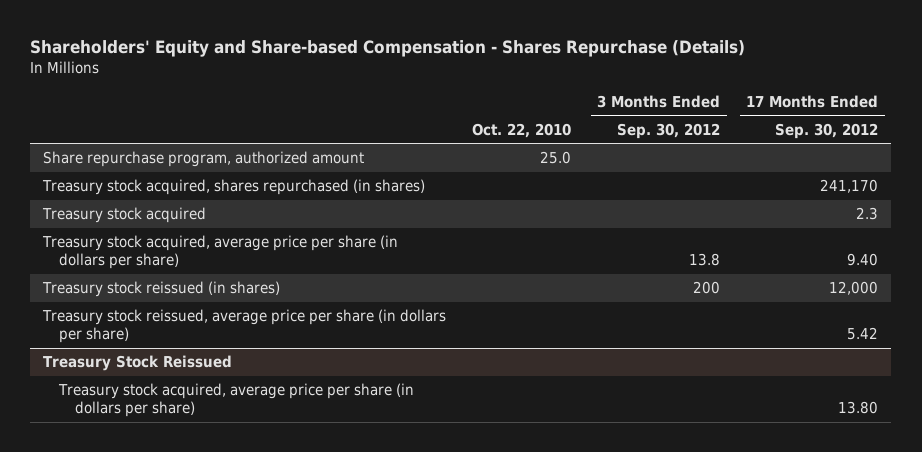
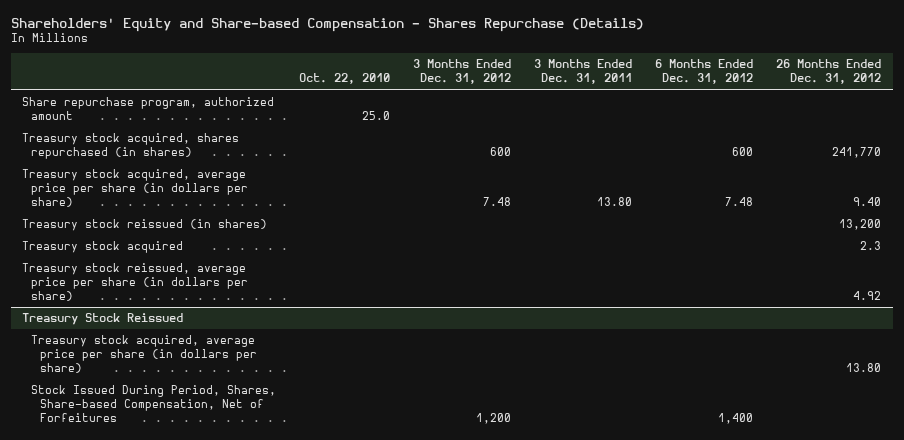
- | Oct. 22, 2010 | 3 Months Ended Sep. 30, 2012 | 17 Months Ended Sep. 30, 2012
+ | Oct. 22, 2010 | 3 Months Ended Dec. 31, 2012 | 3 Months Ended Dec. 31, 2011 | 6 Months Ended Dec. 31, 2012 | 26 Months Ended Dec. 31, 2012
moved down: Treasury stock acquired | | | | | 2.3
@ Treasury Stock Reissued
+ Stock Issued During Period, Shares, Share-based Compensation, Net of Forfeitures | | 1,200 | | 1,400 |

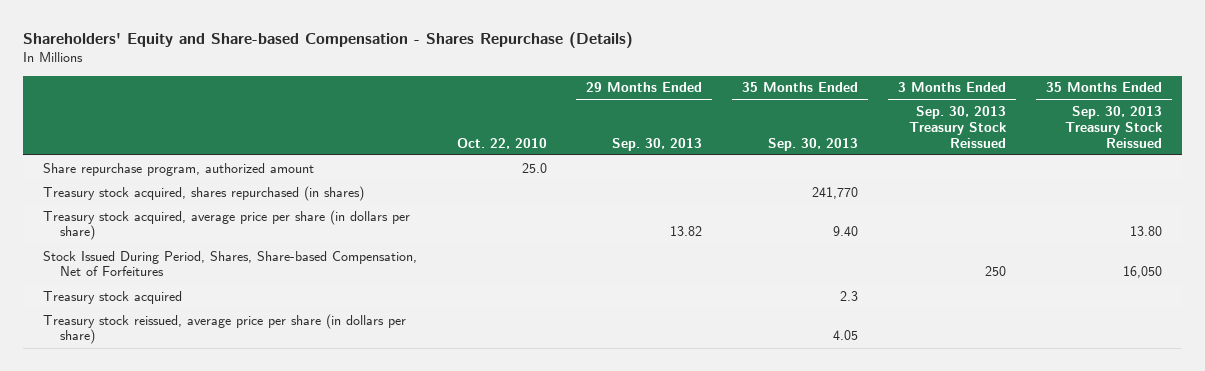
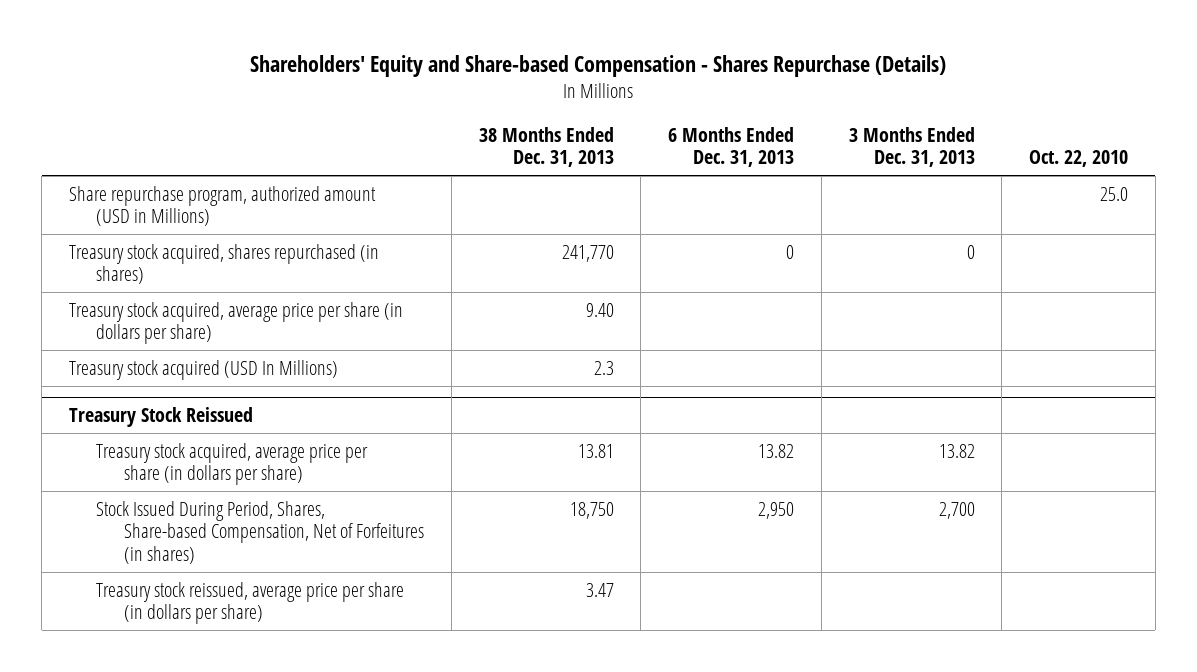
- | Oct. 22, 2010 | 29 Months Ended Sep. 30, 2013 | 35 Months Ended Sep. 30, 2013 | 3 Months Ended Sep. 30, 2013 Treasury Stock Reissued | 35 Months Ended Sep. 30, 2013 Treasury Stock Reissued
+ | 38 Months Ended Dec. 31, 2013 | 6 Months Ended Dec. 31, 2013 | 3 Months Ended Dec. 31, 2013 | Oct. 22, 2010
- Share repurchase program, authorized amount | 25.0 | | | |
+ Share repurchase program, authorized amount (USD in Millions) | | | | 25.0
- Stock Issued During Period, Shares, Share-based Compensation, Net of Forfeitures | | | | 250 | 16,050
- Treasury stock acquired | | | 2.3 | |
- Treasury stock reissued, average price per share (in dollars per share) | | | 4.05 | |
+ Treasury stock acquired (USD In Millions) | 2.3 | | |
+ Treasury Stock Reissued
+ Treasury stock acquired, average price per share (in dollars per share) | 13.81 | 13.82 | 13.82 |
+ Stock Issued During Period, Shares, Share-based Compensation, Net of Forfeitures (in shares) | 18,750 | 2,950 | 2,700 |
+ Treasury stock reissued, average price per share (in dollars per share) | 3.47 | | |

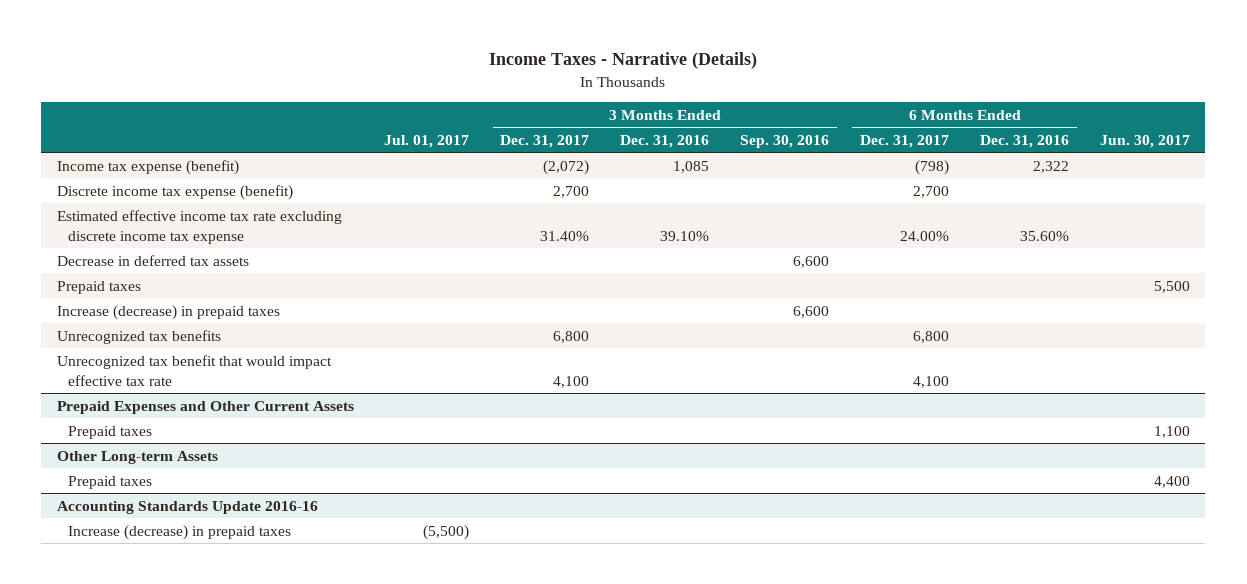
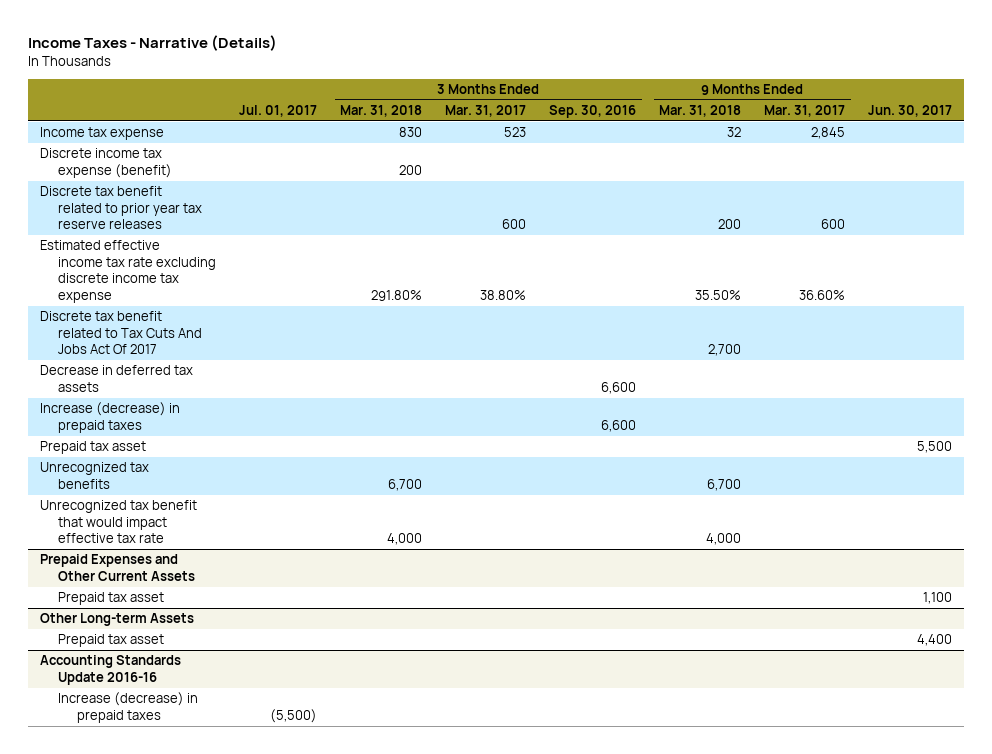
- | Jul. 01, 2017 | 3 Months Ended Dec. 31, 2017 | 3 Months Ended Dec. 31, 2016 | 3 Months Ended Sep. 30, 2016 | 6 Months Ended Dec. 31, 2017 | 6 Months Ended Dec. 31, 2016 | Jun. 30, 2017
+ | Jul. 01, 2017 | 3 Months Ended Mar. 31, 2018 | 3 Months Ended Mar. 31, 2017 | 3 Months Ended Sep. 30, 2016 | 9 Months Ended Mar. 31, 2018 | 9 Months Ended Mar. 31, 2017 | Jun. 30, 2017
- Income tax expense (benefit) | | (2,072) | 1,085 | | (798) | 2,322 |
+ Income tax expense | | 830 | 523 | | 32 | 2,845 |
+ Discrete tax benefit related to prior year tax reserve releases | | | 600 | | 200 | 600 |
+ Discrete tax benefit related to Tax Cuts And Jobs Act Of 2017 | | | | | 2,700 | |
- Prepaid taxes | | | | | | | 5,500
+ Prepaid tax asset | | | | | | | 5,500
@ Prepaid Expenses and Other Current Assets
- Prepaid taxes | | | | | | | 1,100
+ Prepaid tax asset | | | | | | | 1,100
@ Other Long-term Assets
- Prepaid taxes | | | | | | | 4,400
+ Prepaid tax asset | | | | | | | 4,400

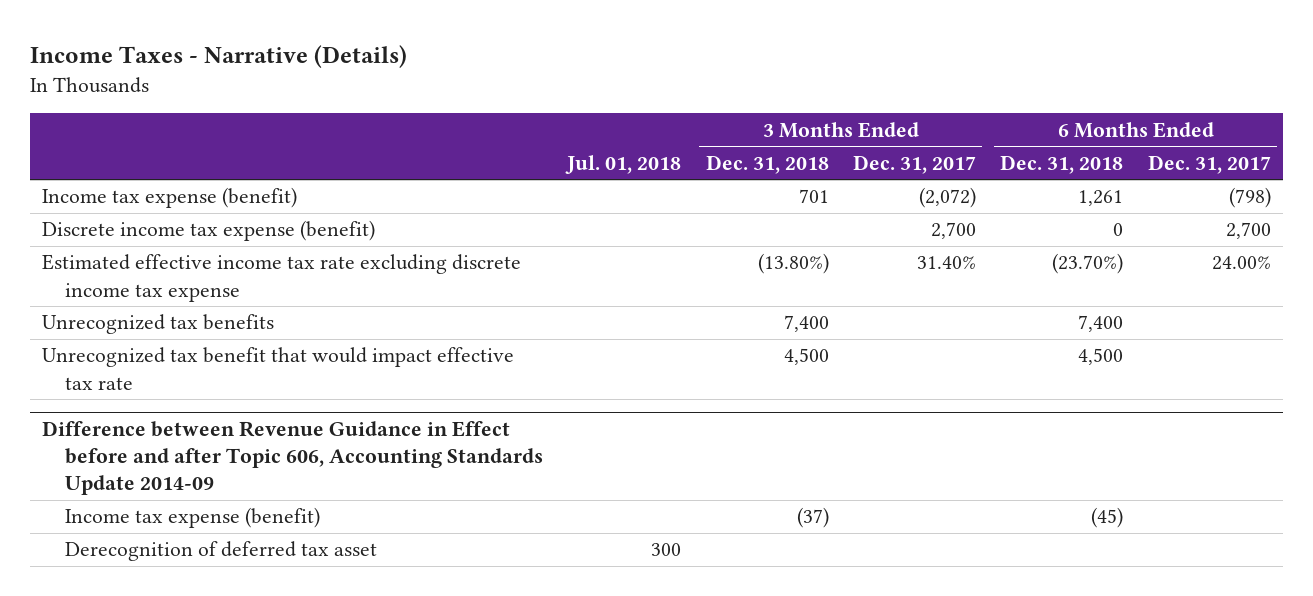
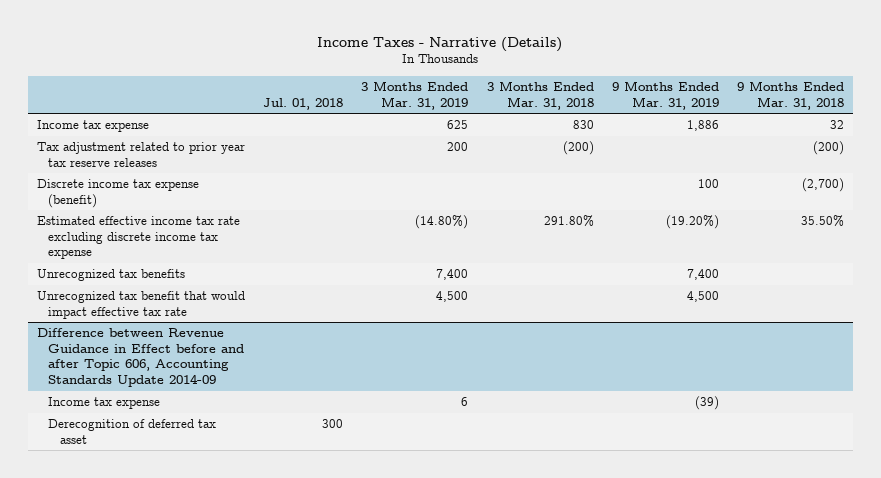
- | Jul. 01, 2018 | 3 Months Ended Dec. 31, 2018 | 3 Months Ended Dec. 31, 2017 | 6 Months Ended Dec. 31, 2018 | 6 Months Ended Dec. 31, 2017
+ | Jul. 01, 2018 | 3 Months Ended Mar. 31, 2019 | 3 Months Ended Mar. 31, 2018 | 9 Months Ended Mar. 31, 2019 | 9 Months Ended Mar. 31, 2018
- Income tax expense (benefit) | | 701 | (2,072) | 1,261 | (798)
+ Income tax expense | | 625 | 830 | 1,886 | 32
+ Tax adjustment related to prior year tax reserve releases | | 200 | (200) | | (200)
@ Difference between Revenue Guidance in Effect before and after Topic 606, Accounting Standards Update 2014-09
- Income tax expense (benefit) | | (37) | | (45) |
+ Income tax expense | | 6 | | (39) |

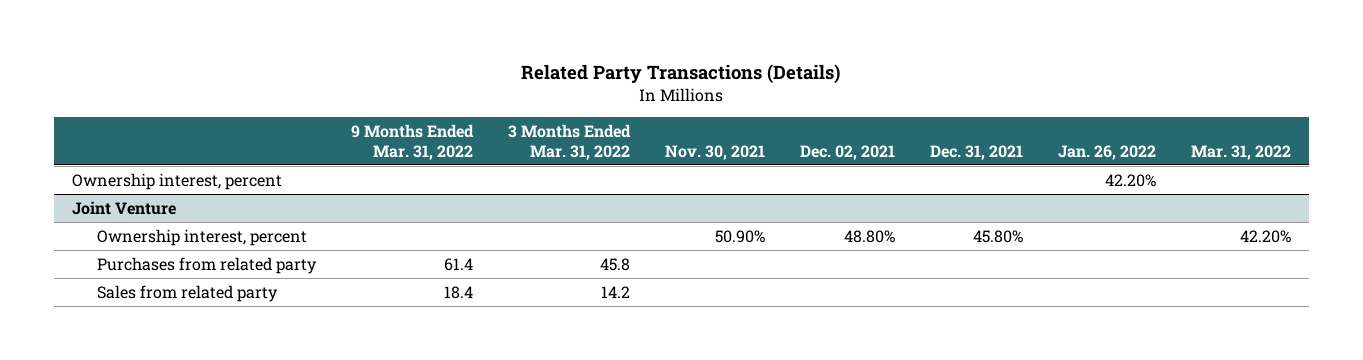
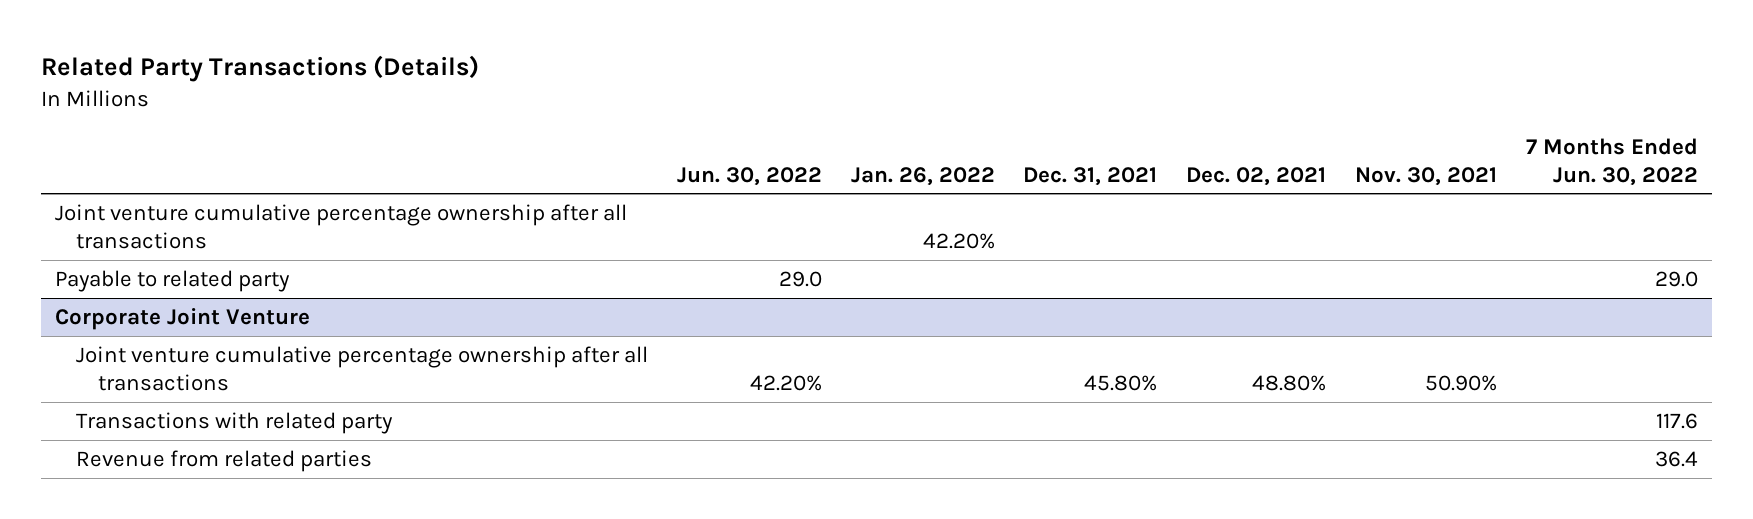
- | 9 Months Ended Mar. 31, 2022 | 3 Months Ended Mar. 31, 2022 | Nov. 30, 2021 | Dec. 02, 2021 | Dec. 31, 2021 | Jan. 26, 2022 | Mar. 31, 2022
+ | Jun. 30, 2022 | Jan. 26, 2022 | Dec. 31, 2021 | Dec. 02, 2021 | Nov. 30, 2021 | 7 Months Ended Jun. 30, 2022
- Ownership interest, percent | | | | | | 42.20% |
- Joint Venture
- Ownership interest, percent | | | 50.90% | 48.80% | 45.80% | | 42.20%
- Purchases from related party | 61.4 | 45.8 | | | | |
- Sales from related party | 18.4 | 14.2 | | | | |
+ Joint venture cumulative percentage ownership after all transactions | | 42.20% | | | |
+ Payable to related party | 29.0 | | | | | 29.0
+ Corporate Joint Venture
+ Joint venture cumulative percentage ownership after all transactions | 42.20% | | 45.80% | 48.80% | 50.90% |
+ Transactions with related party | | | | | | 117.6
+ Revenue from related parties | | | | | | 36.4

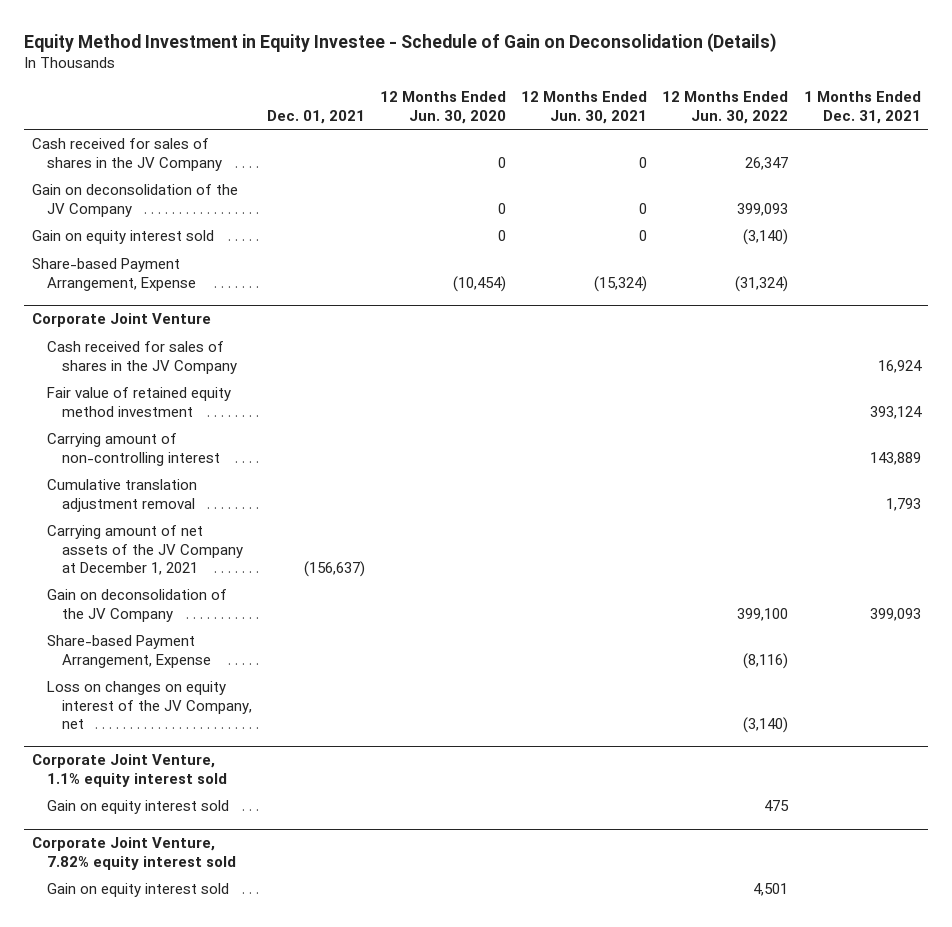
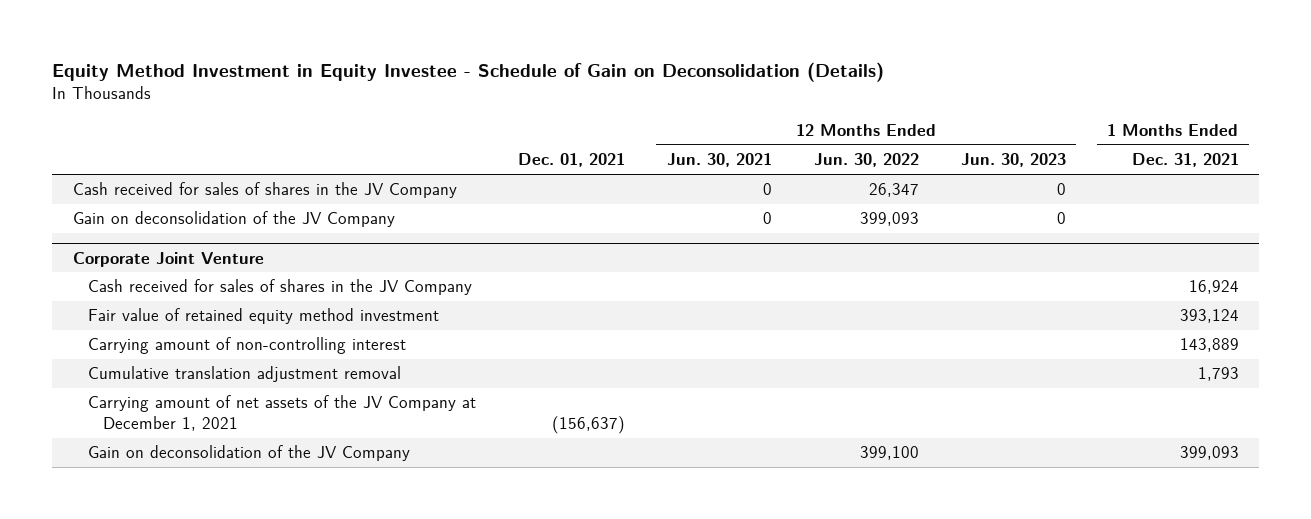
- | Dec. 01, 2021 | 12 Months Ended Jun. 30, 2020 | 12 Months Ended Jun. 30, 2021 | 12 Months Ended Jun. 30, 2022 | 1 Months Ended Dec. 31, 2021
+ | Dec. 01, 2021 | 12 Months Ended Jun. 30, 2021 | 12 Months Ended Jun. 30, 2022 | 12 Months Ended Jun. 30, 2023 | 1 Months Ended Dec. 31, 2021
- Gain on equity interest sold | | 0 | 0 | (3,140) |
- Share-based Payment Arrangement, Expense | | (10,454) | (15,324) | (31,324) |
@ Corporate Joint Venture
- Share-based Payment Arrangement, Expense | | | | (8,116) |
- Loss on changes on equity interest of the JV Company, net | | | | (3,140) |
- Corporate Joint Venture, 1.1% equity interest sold
- Gain on equity interest sold | | | | 475 |
- Corporate Joint Venture, 7.82% equity interest sold
- Gain on equity interest sold | | | | 4,501 |

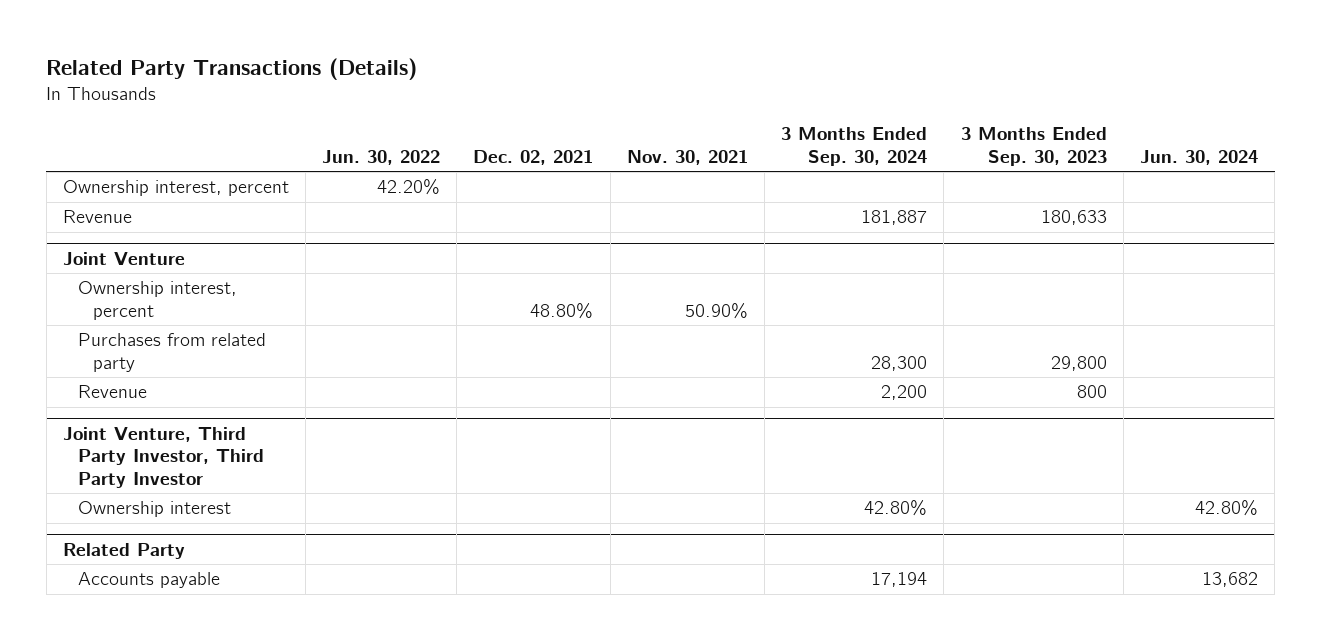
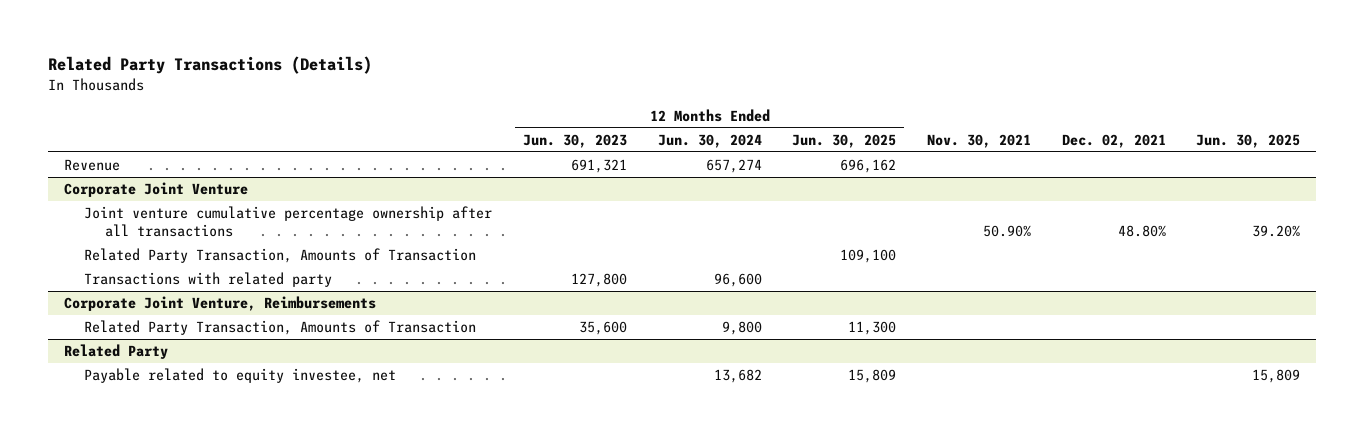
- | Jun. 30, 2022 | Dec. 02, 2021 | Nov. 30, 2021 | 3 Months Ended Sep. 30, 2024 | 3 Months Ended Sep. 30, 2023 | Jun. 30, 2024
+ | 12 Months Ended Jun. 30, 2023 | 12 Months Ended Jun. 30, 2024 | 12 Months Ended Jun. 30, 2025 | Nov. 30, 2021 | Dec. 02, 2021 | Jun. 30, 2025
- Ownership interest, percent | 42.20% | | | | |
- Joint Venture
- Ownership interest, percent | | 48.80% | 50.90% | | |
- Purchases from related party | | | | 28,300 | 29,800 |
- Revenue | | | | 2,200 | 800 |
- Joint Venture, Third Party Investor, Third Party Investor
- Ownership interest | | | | 42.80% | | 42.80%
+ Corporate Joint Venture
+ Joint venture cumulative percentage ownership after all transactions | | | | 50.90% | 48.80% | 39.20%
+ Related Party Transaction, Amounts of Transaction | | | 109,100 | | |
+ Transactions with related party | 127,800 | 96,600 | | | |
+ Corporate Joint Venture, Reimbursements
+ Related Party Transaction, Amounts of Transaction | 35,600 | 9,800 | 11,300 | | |
@ Related Party
- Accounts payable | | | | 17,194 | | 13,682
+ Payable related to equity investee, net | | 13,682 | 15,809 | | | 15,809

